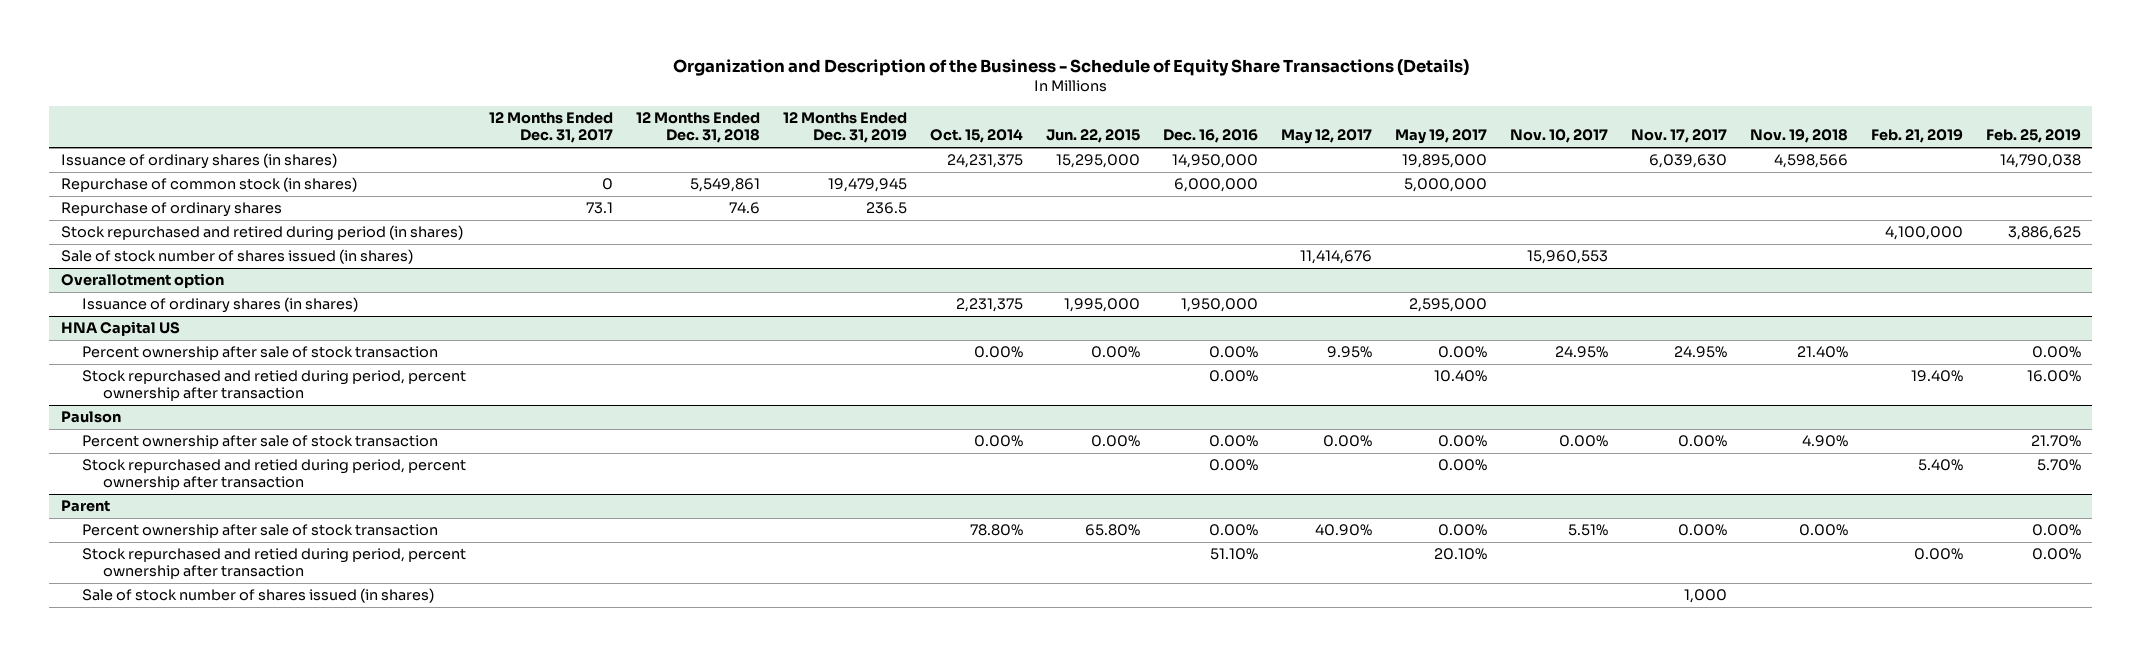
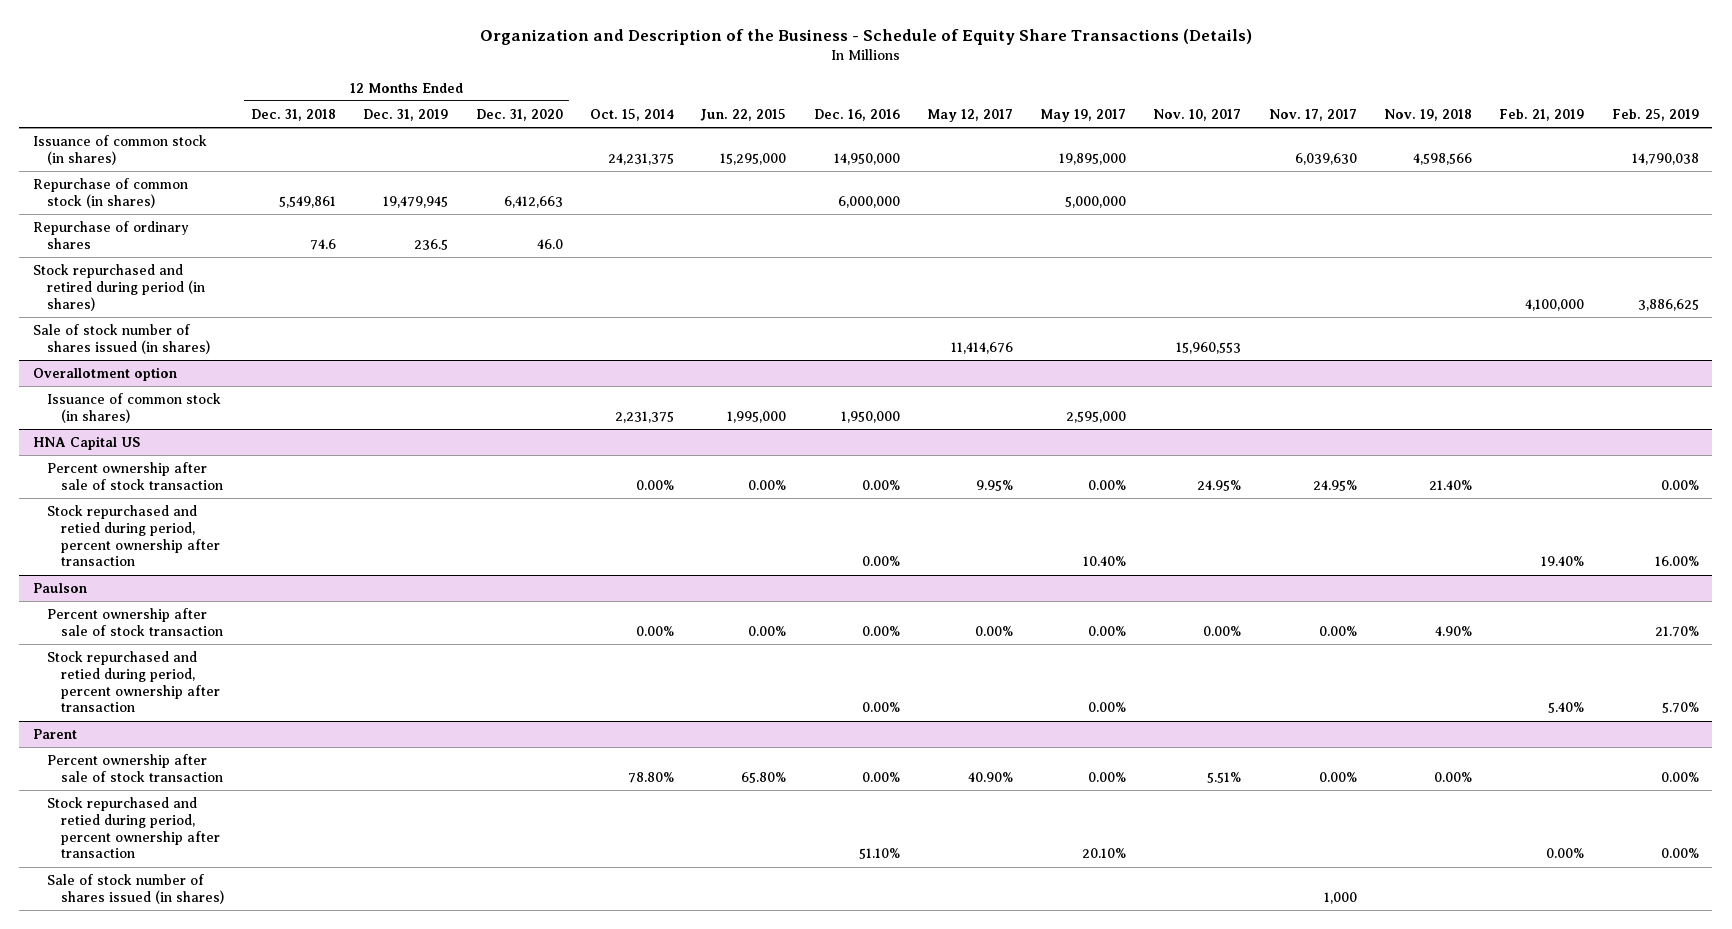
- | 12 Months Ended Dec. 31, 2017 | 12 Months Ended Dec. 31, 2018 | 12 Months Ended Dec. 31, 2019 | Oct. 15, 2014 | Jun. 22, 2015 | Dec. 16, 2016 | May 12, 2017 | May 19, 2017 | Nov. 10, 2017 | Nov. 17, 2017 | Nov. 19, 2018 | Feb. 21, 2019 | Feb. 25, 2019
+ | 12 Months Ended Dec. 31, 2018 | 12 Months Ended Dec. 31, 2019 | 12 Months Ended Dec. 31, 2020 | Oct. 15, 2014 | Jun. 22, 2015 | Dec. 16, 2016 | May 12, 2017 | May 19, 2017 | Nov. 10, 2017 | Nov. 17, 2017 | Nov. 19, 2018 | Feb. 21, 2019 | Feb. 25, 2019
- Issuance of ordinary shares (in shares) | | | | 24,231,375 | 15,295,000 | 14,950,000 | | 19,895,000 | | 6,039,630 | 4,598,566 | | 14,790,038
+ Issuance of common stock (in shares) | | | | 24,231,375 | 15,295,000 | 14,950,000 | | 19,895,000 | | 6,039,630 | 4,598,566 | | 14,790,038
@ Overallotment option
- Issuance of ordinary shares (in shares) | | | | 2,231,375 | 1,995,000 | 1,950,000 | | 2,595,000 | | | | |
+ Issuance of common stock (in shares) | | | | 2,231,375 | 1,995,000 | 1,950,000 | | 2,595,000 | | | | |

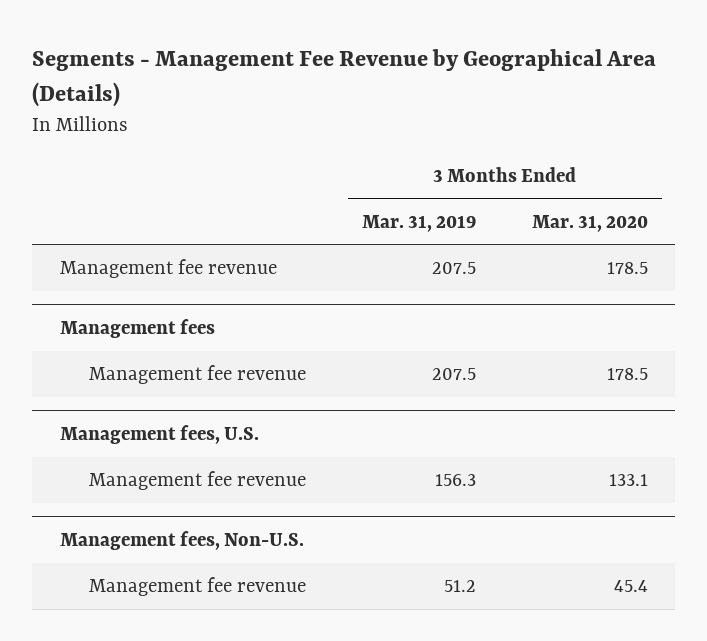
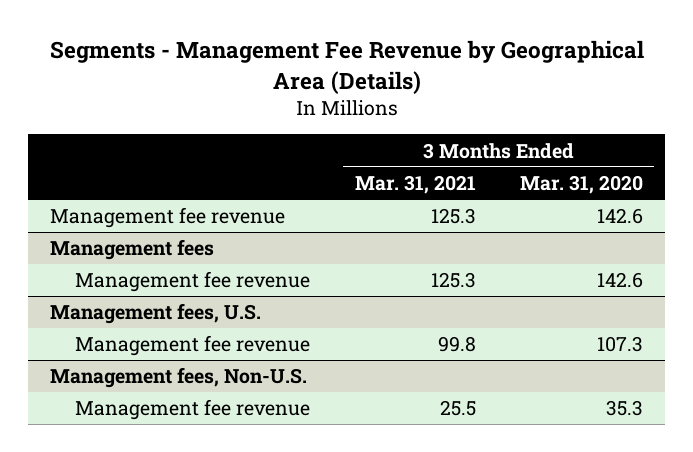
- | 3 Months Ended Mar. 31, 2019 | 3 Months Ended Mar. 31, 2020
+ | 3 Months Ended Mar. 31, 2021 | 3 Months Ended Mar. 31, 2020
- Management fee revenue | 207.5 | 178.5
+ Management fee revenue | 125.3 | 142.6
@ Management fees
- Management fee revenue | 207.5 | 178.5
+ Management fee revenue | 125.3 | 142.6
@ Management fees, U.S.
- Management fee revenue | 156.3 | 133.1
+ Management fee revenue | 99.8 | 107.3
@ Management fees, Non-U.S.
- Management fee revenue | 51.2 | 45.4
+ Management fee revenue | 25.5 | 35.3

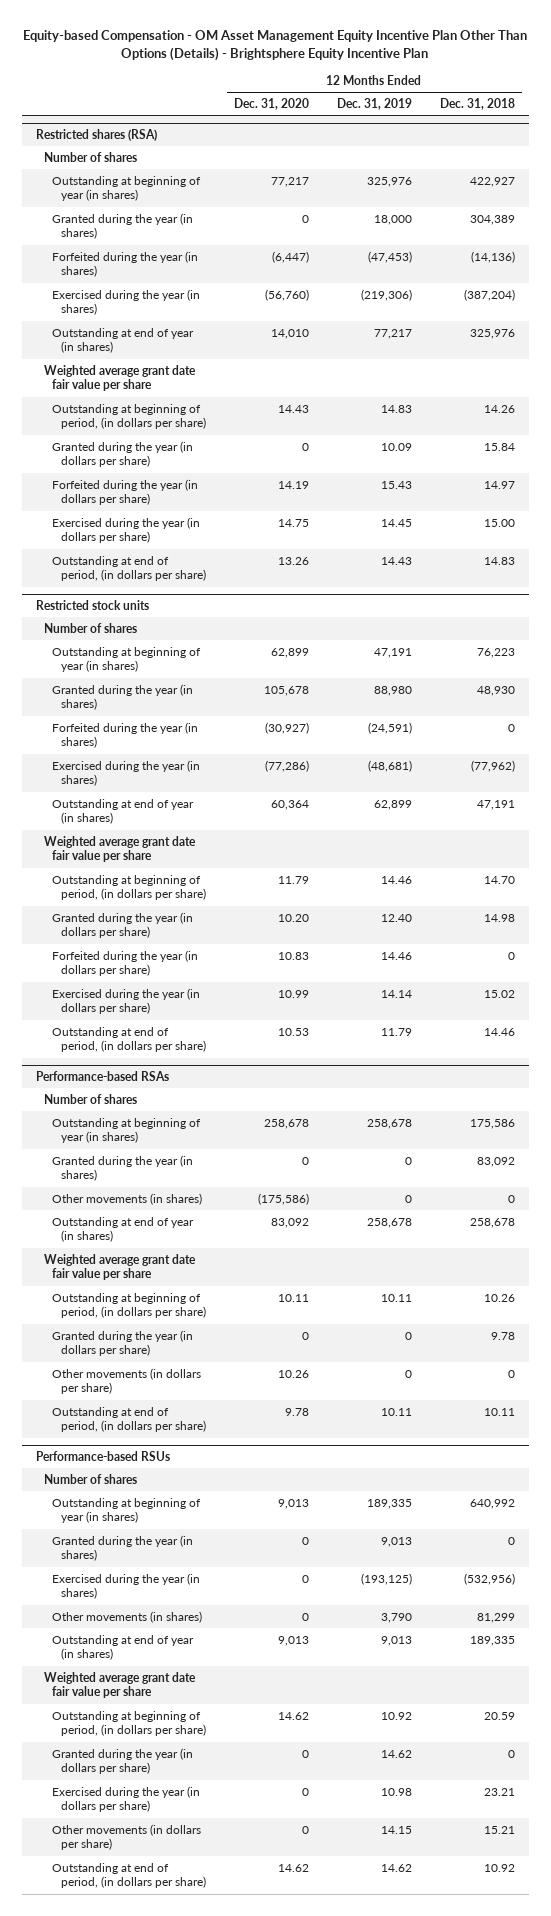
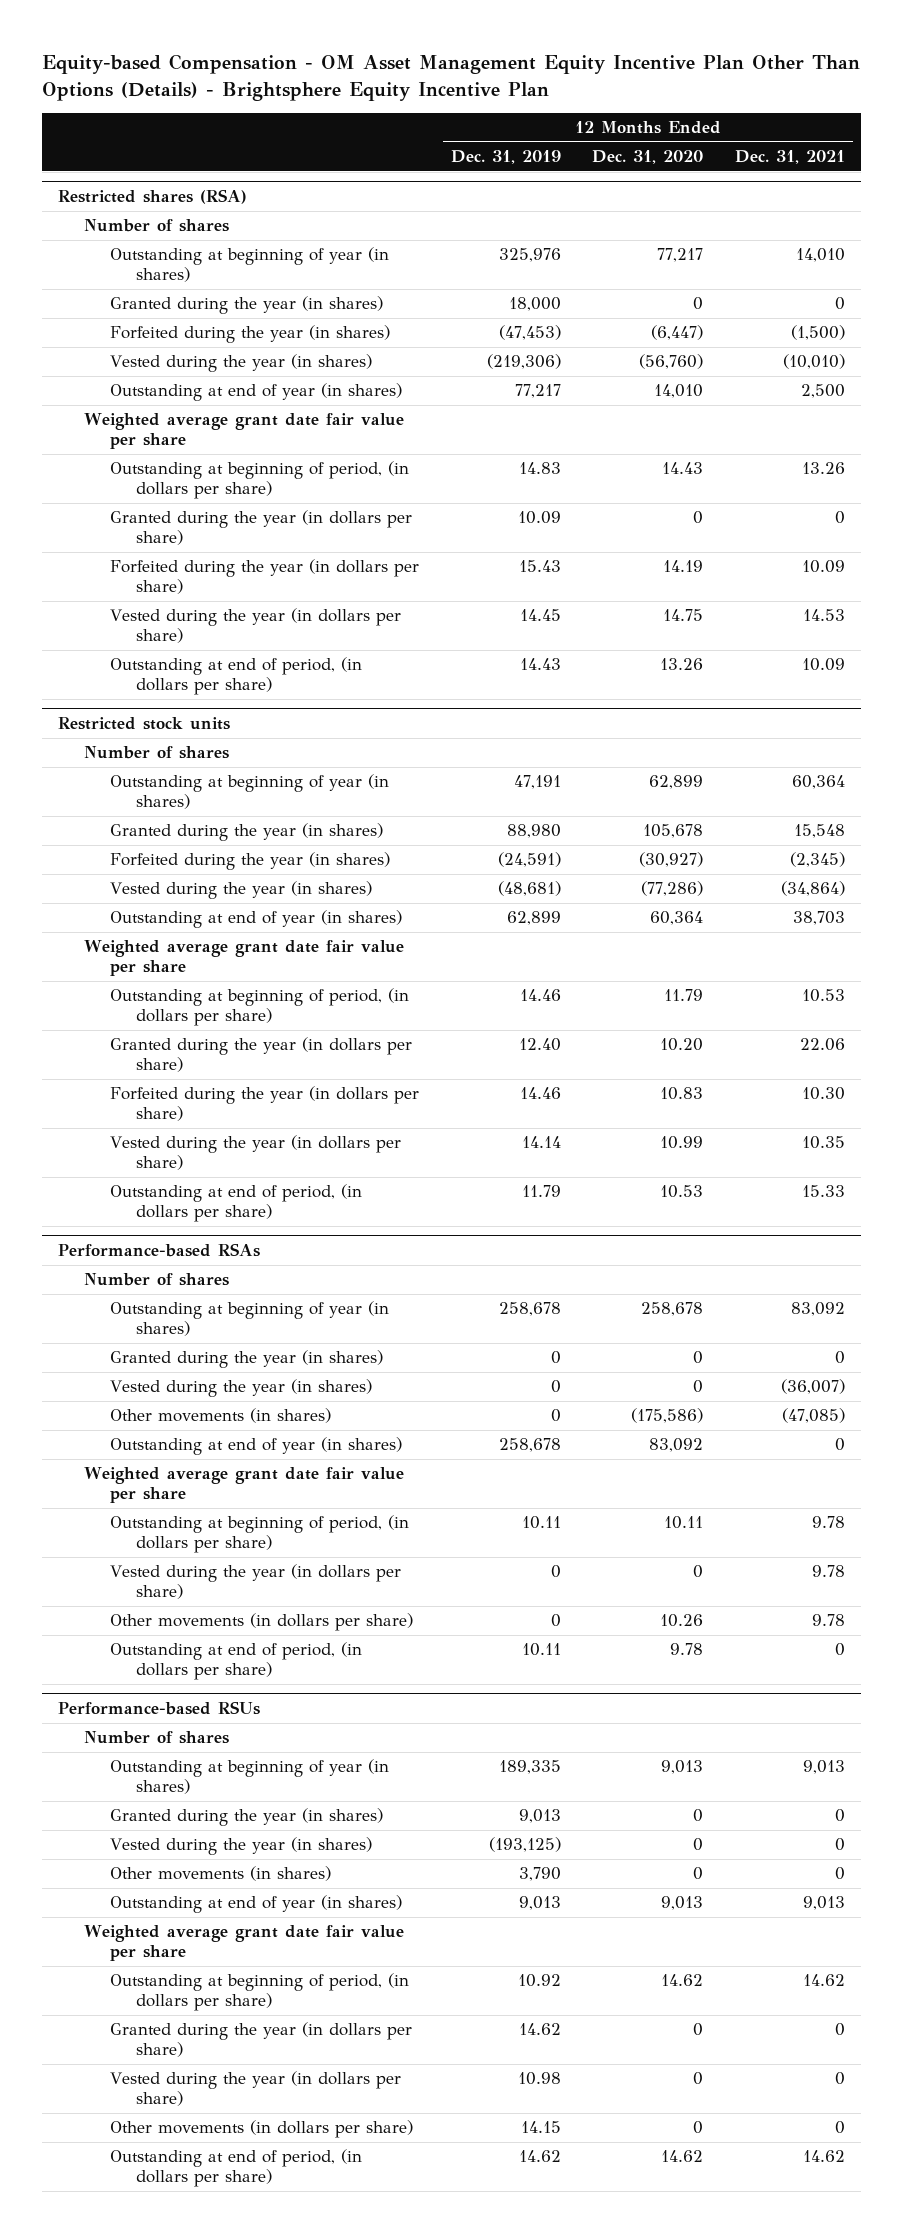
- | 12 Months Ended Dec. 31, 2020 | 12 Months Ended Dec. 31, 2019 | 12 Months Ended Dec. 31, 2018
+ | 12 Months Ended Dec. 31, 2019 | 12 Months Ended Dec. 31, 2020 | 12 Months Ended Dec. 31, 2021
@ Restricted shares (RSA)
- Exercised during the year (in shares) | (56,760) | (219,306) | (387,204)
+ Vested during the year (in shares) | (219,306) | (56,760) | (10,010)
- Exercised during the year (in dollars per share) | 14.75 | 14.45 | 15.00
+ Vested during the year (in dollars per share) | 14.45 | 14.75 | 14.53
@ Restricted stock units
- Exercised during the year (in shares) | (77,286) | (48,681) | (77,962)
+ Vested during the year (in shares) | (48,681) | (77,286) | (34,864)
- Exercised during the year (in dollars per share) | 10.99 | 14.14 | 15.02
+ Vested during the year (in dollars per share) | 14.14 | 10.99 | 10.35
@ Performance-based RSAs
+ Vested during the year (in shares) | 0 | 0 | (36,007)
- Granted during the year (in dollars per share) | 0 | 0 | 9.78
+ Vested during the year (in dollars per share) | 0 | 0 | 9.78
@ Performance-based RSUs
- Exercised during the year (in shares) | 0 | (193,125) | (532,956)
+ Vested during the year (in shares) | (193,125) | 0 | 0
- Exercised during the year (in dollars per share) | 0 | 10.98 | 23.21
+ Vested during the year (in dollars per share) | 10.98 | 0 | 0

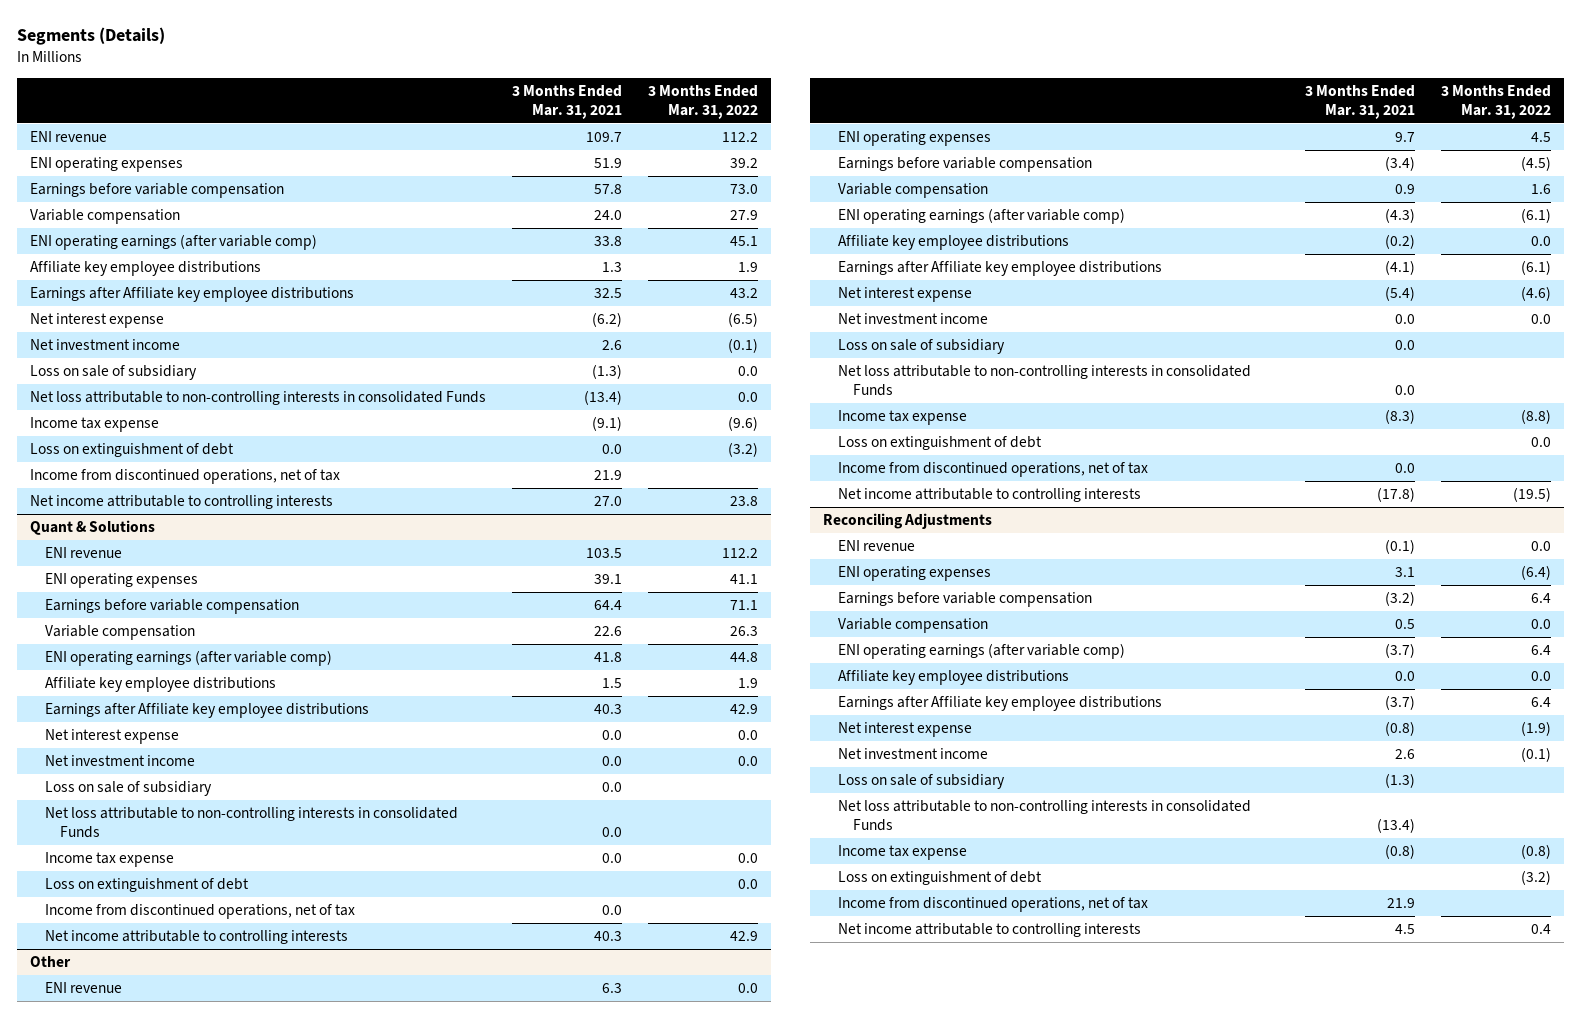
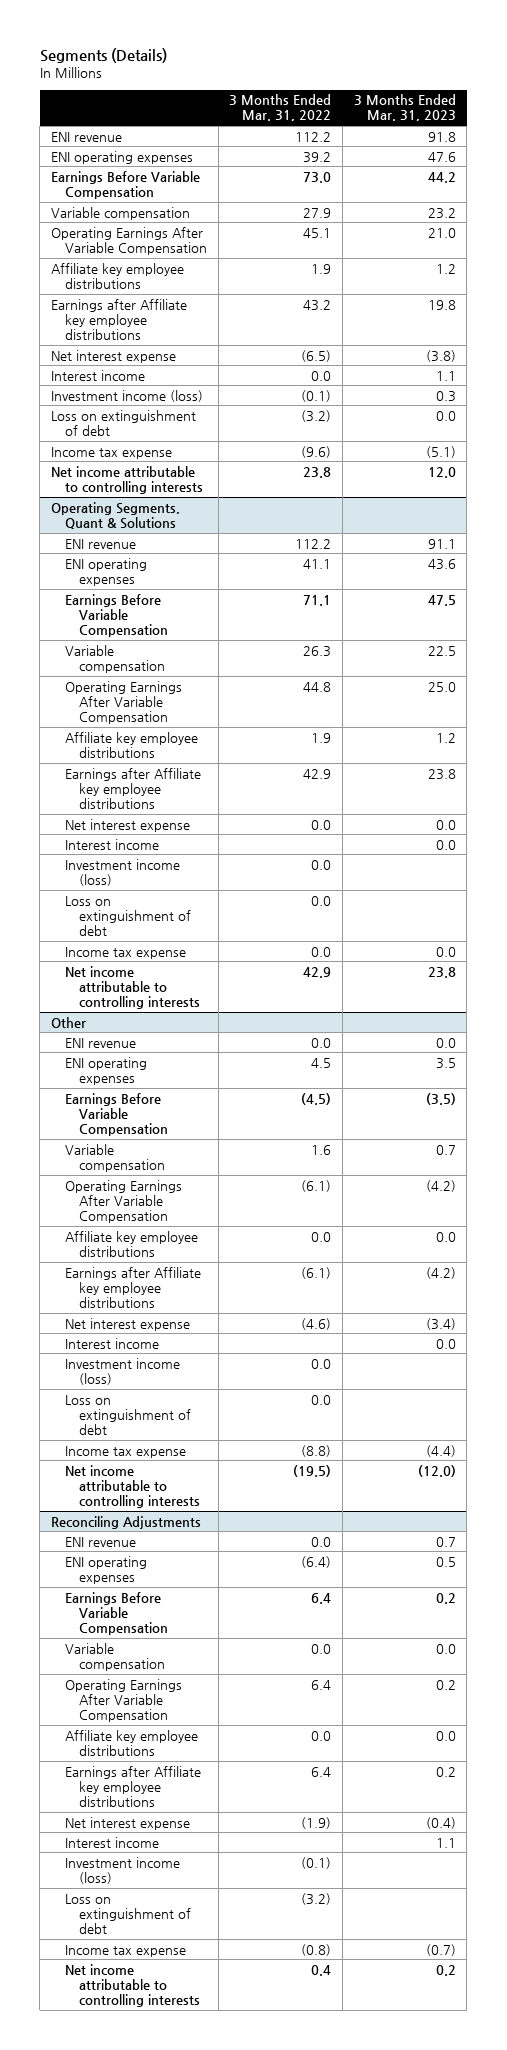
- | 3 Months Ended Mar. 31, 2021 | 3 Months Ended Mar. 31, 2022
+ | 3 Months Ended Mar. 31, 2022 | 3 Months Ended Mar. 31, 2023
- Earnings before variable compensation | 57.8 | 73.0
+ Earnings Before Variable Compensation | 73.0 | 44.2
- ENI operating earnings (after variable comp) | 33.8 | 45.1
+ Operating Earnings After Variable Compensation | 45.1 | 21.0
- Net investment income | 2.6 | (0.1)
- Loss on sale of subsidiary | (1.3) | 0.0
- Net loss attributable to non-controlling interests in consolidated Funds | (13.4) | 0.0
+ Interest income | 0.0 | 1.1
+ Investment income (loss) | (0.1) | 0.3
- Income from discontinued operations, net of tax | 21.9 |
moved down: Income tax expense | (9.6) | (5.1)
- Quant & Solutions
+ Operating Segments, Quant & Solutions
- Earnings before variable compensation | 64.4 | 71.1
+ Earnings Before Variable Compensation | 71.1 | 47.5
- ENI operating earnings (after variable comp) | 41.8 | 44.8
+ Operating Earnings After Variable Compensation | 44.8 | 25.0
- Net investment income | 0.0 | 0.0
- Loss on sale of subsidiary | 0.0 |
- Net loss attributable to non-controlling interests in consolidated Funds | 0.0 |
- Income tax expense | 0.0 | 0.0
+ Interest income | | 0.0
+ Investment income (loss) | 0.0 |
- Income from discontinued operations, net of tax | 0.0 |
+ Income tax expense | 0.0 | 0.0
@ Other
- Earnings before variable compensation | (3.4) | (4.5)
+ Earnings Before Variable Compensation | (4.5) | (3.5)
- ENI operating earnings (after variable comp) | (4.3) | (6.1)
+ Operating Earnings After Variable Compensation | (6.1) | (4.2)
- Net investment income | 0.0 | 0.0
- Loss on sale of subsidiary | 0.0 |
- Net loss attributable to non-controlling interests in consolidated Funds | 0.0 |
+ Interest income | | 0.0
+ Investment income (loss) | 0.0 |
- Income from discontinued operations, net of tax | 0.0 |
moved down: Income tax expense | (8.8) | (4.4)
@ Reconciling Adjustments
- Earnings before variable compensation | (3.2) | 6.4
+ Earnings Before Variable Compensation | 6.4 | 0.2
- ENI operating earnings (after variable comp) | (3.7) | 6.4
+ Operating Earnings After Variable Compensation | 6.4 | 0.2
- Net investment income | 2.6 | (0.1)
- Loss on sale of subsidiary | (1.3) |
- Net loss attributable to non-controlling interests in consolidated Funds | (13.4) |
+ Interest income | | 1.1
+ Investment income (loss) | (0.1) |
- Income from discontinued operations, net of tax | 21.9 |
moved down: Income tax expense | (0.8) | (0.7)

